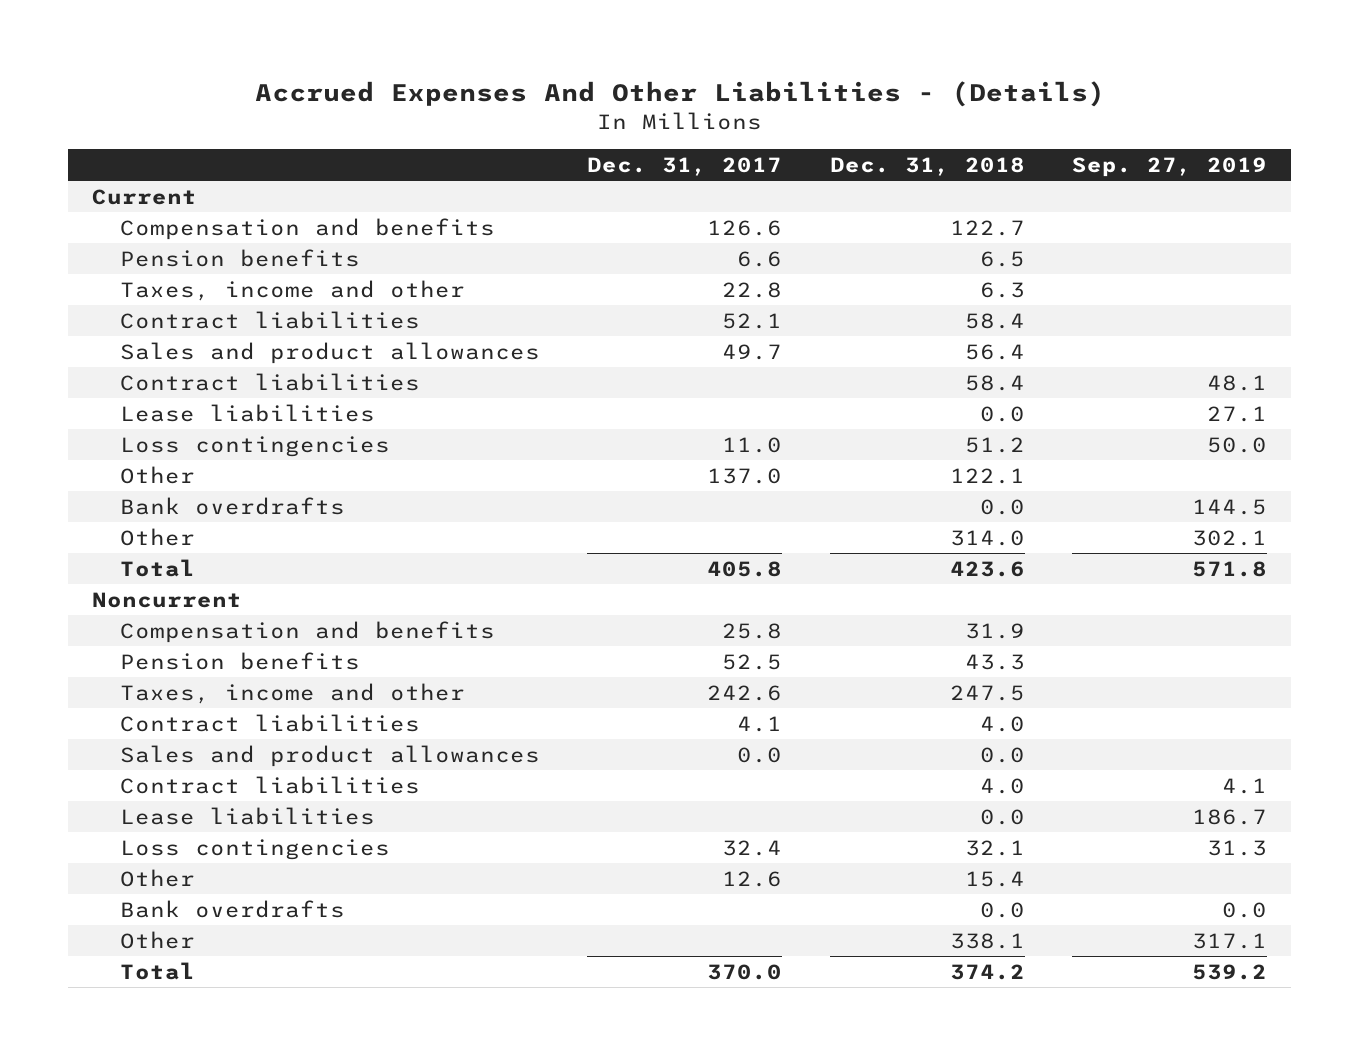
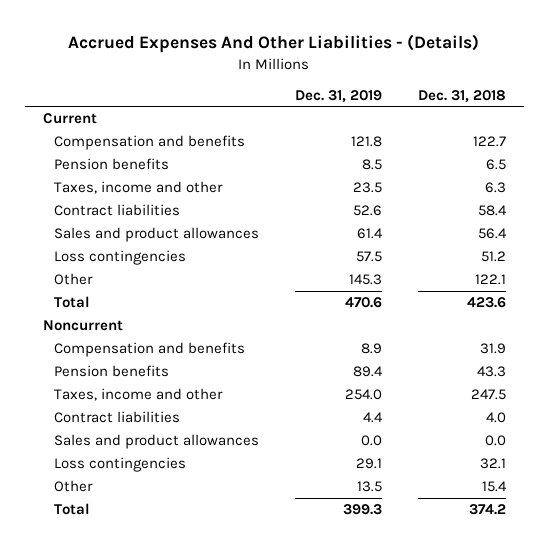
- | Dec. 31, 2017 | Dec. 31, 2018 | Sep. 27, 2019
+ | Dec. 31, 2019 | Dec. 31, 2018
- Contract liabilities | | 58.4 | 48.1
- Lease liabilities | | 0.0 | 27.1
- Bank overdrafts | | 0.0 | 144.5
- Other | | 314.0 | 302.1
- Contract liabilities | | 4.0 | 4.1
- Lease liabilities | | 0.0 | 186.7
- Bank overdrafts | | 0.0 | 0.0
- Other | | 338.1 | 317.1

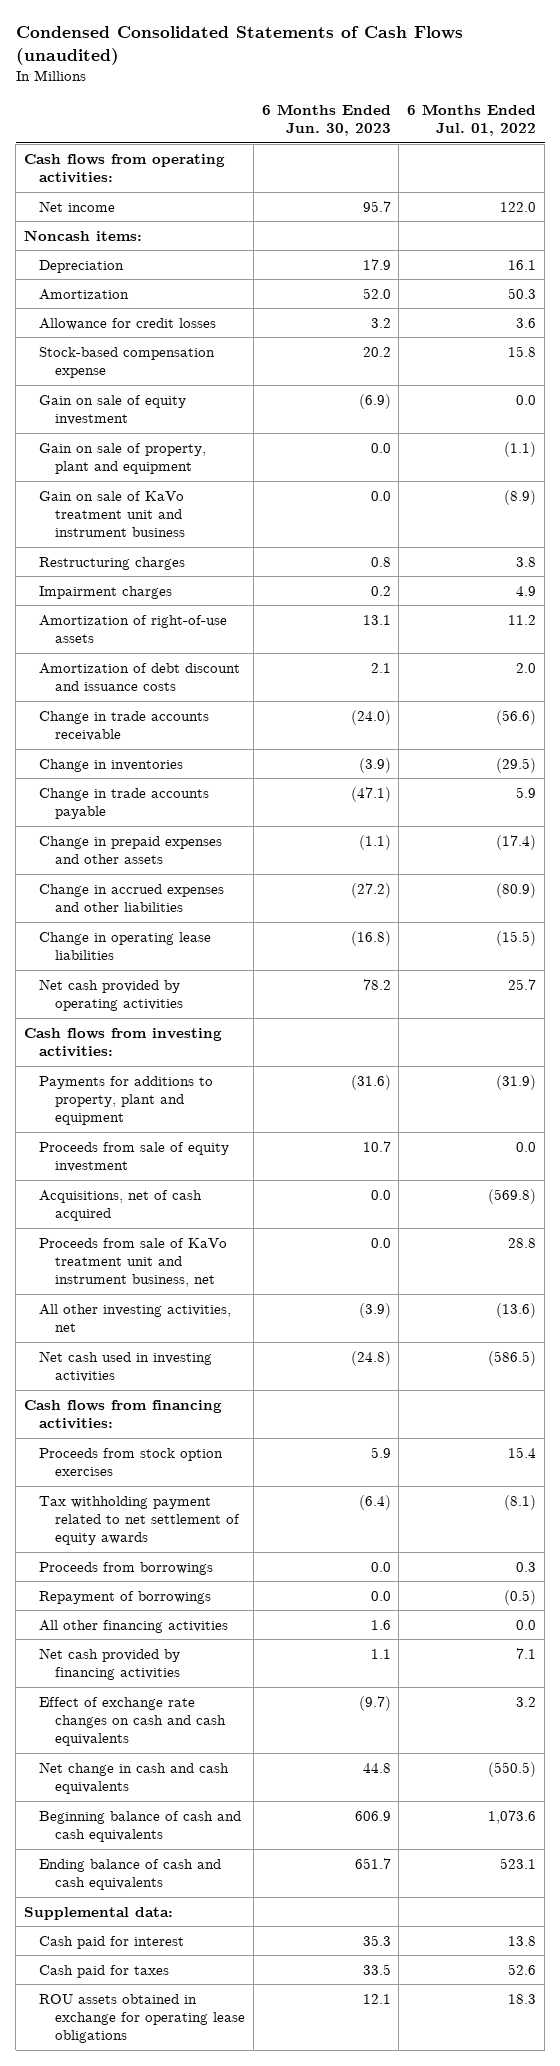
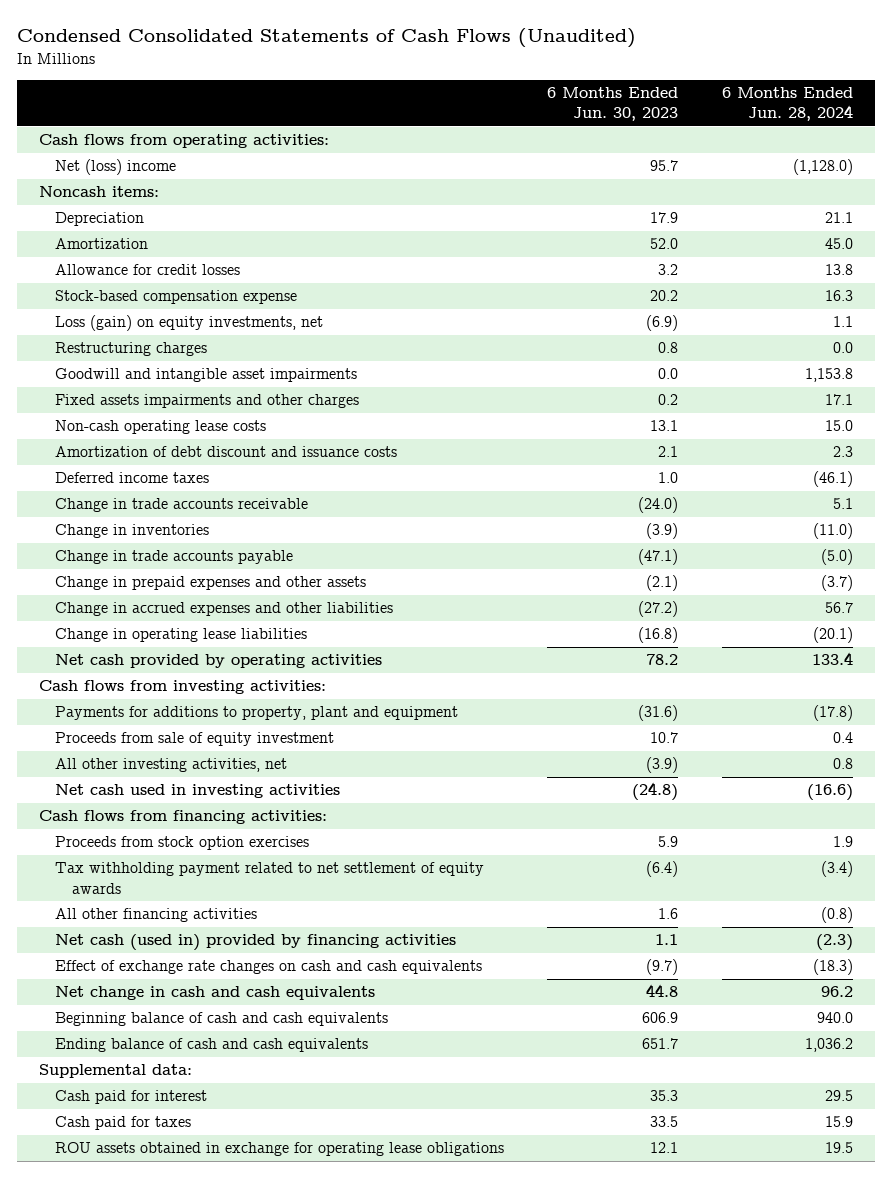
- Condensed Consolidated Statements of Cash Flows (unaudited)
+ Condensed Consolidated Statements of Cash Flows (Unaudited)
- | 6 Months Ended Jun. 30, 2023 | 6 Months Ended Jul. 01, 2022
+ | 6 Months Ended Jun. 30, 2023 | 6 Months Ended Jun. 28, 2024
- Net income | 95.7 | 122.0
+ Net (loss) income | 95.7 | (1,128.0)
- Gain on sale of equity investment | (6.9) | 0.0
- Gain on sale of property, plant and equipment | 0.0 | (1.1)
- Gain on sale of KaVo treatment unit and instrument business | 0.0 | (8.9)
+ Loss (gain) on equity investments, net | (6.9) | 1.1
- Impairment charges | 0.2 | 4.9
- Amortization of right-of-use assets | 13.1 | 11.2
+ Goodwill and intangible asset impairments | 0.0 | 1,153.8
+ Fixed assets impairments and other charges | 0.2 | 17.1
+ Non-cash operating lease costs | 13.1 | 15.0
+ Deferred income taxes | 1.0 | (46.1)
- Change in prepaid expenses and other assets | (1.1) | (17.4)
+ Change in prepaid expenses and other assets | (2.1) | (3.7)
- Acquisitions, net of cash acquired | 0.0 | (569.8)
- Proceeds from sale of KaVo treatment unit and instrument business, net | 0.0 | 28.8
- Proceeds from borrowings | 0.0 | 0.3
- Repayment of borrowings | 0.0 | (0.5)
- Net cash provided by financing activities | 1.1 | 7.1
+ Net cash (used in) provided by financing activities | 1.1 | (2.3)

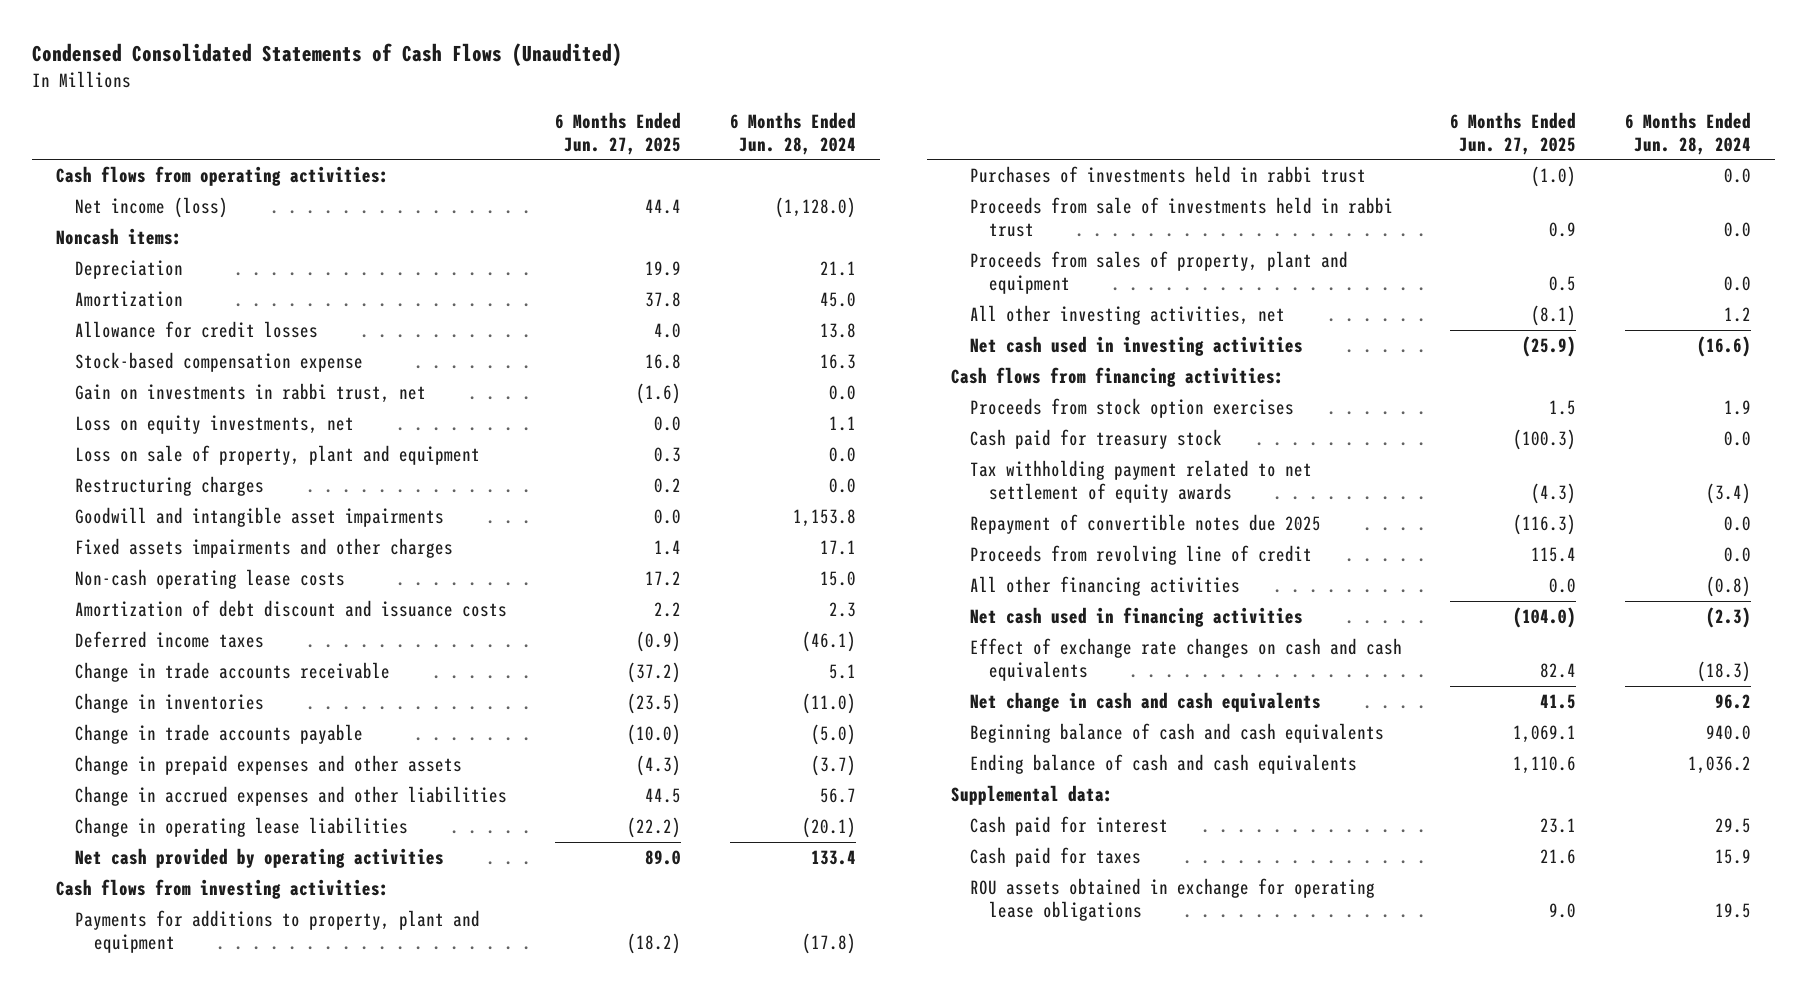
- | 6 Months Ended Jun. 30, 2023 | 6 Months Ended Jun. 28, 2024
+ | 6 Months Ended Jun. 27, 2025 | 6 Months Ended Jun. 28, 2024
- Net (loss) income | 95.7 | (1,128.0)
+ Net income (loss) | 44.4 | (1,128.0)
- Loss (gain) on equity investments, net | (6.9) | 1.1
+ Gain on investments in rabbi trust, net | (1.6) | 0.0
+ Loss on equity investments, net | 0.0 | 1.1
+ Loss on sale of property, plant and equipment | 0.3 | 0.0
- Proceeds from sale of equity investment | 10.7 | 0.4
- All other investing activities, net | (3.9) | 0.8
+ Purchases of investments held in rabbi trust | (1.0) | 0.0
+ Proceeds from sale of investments held in rabbi trust | 0.9 | 0.0
+ Proceeds from sales of property, plant and equipment | 0.5 | 0.0
+ All other investing activities, net | (8.1) | 1.2
+ Cash paid for treasury stock | (100.3) | 0.0
+ Repayment of convertible notes due 2025 | (116.3) | 0.0
+ Proceeds from revolving line of credit | 115.4 | 0.0
- Net cash (used in) provided by financing activities | 1.1 | (2.3)
+ Net cash used in financing activities | (104.0) | (2.3)

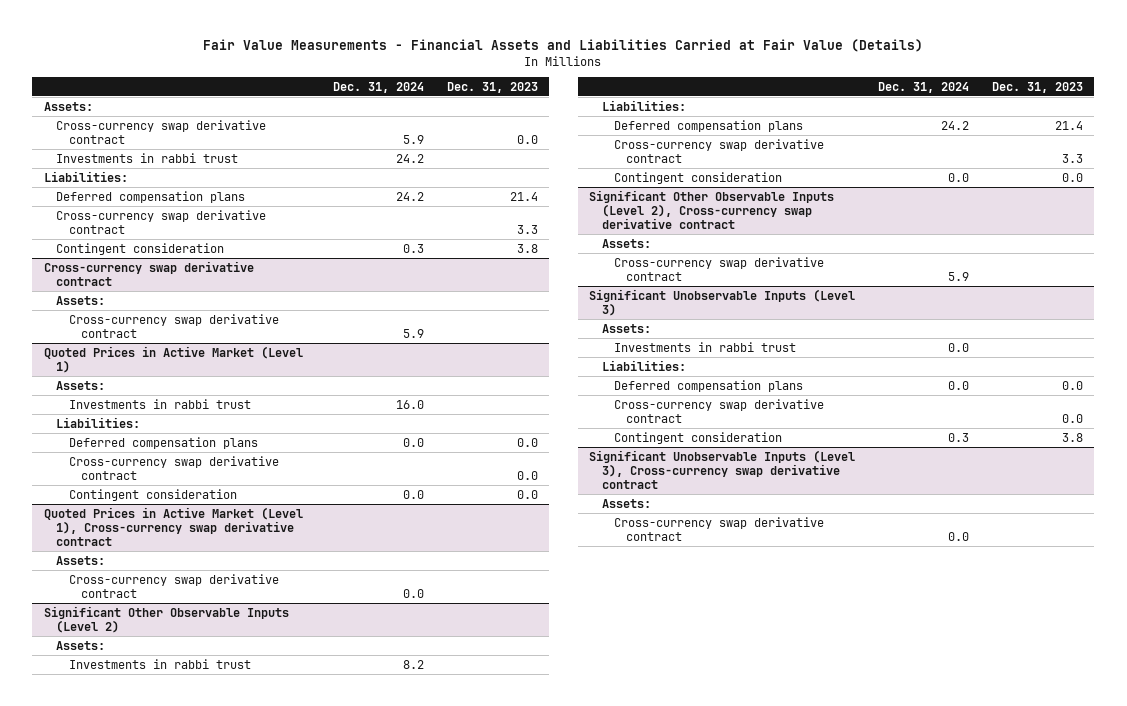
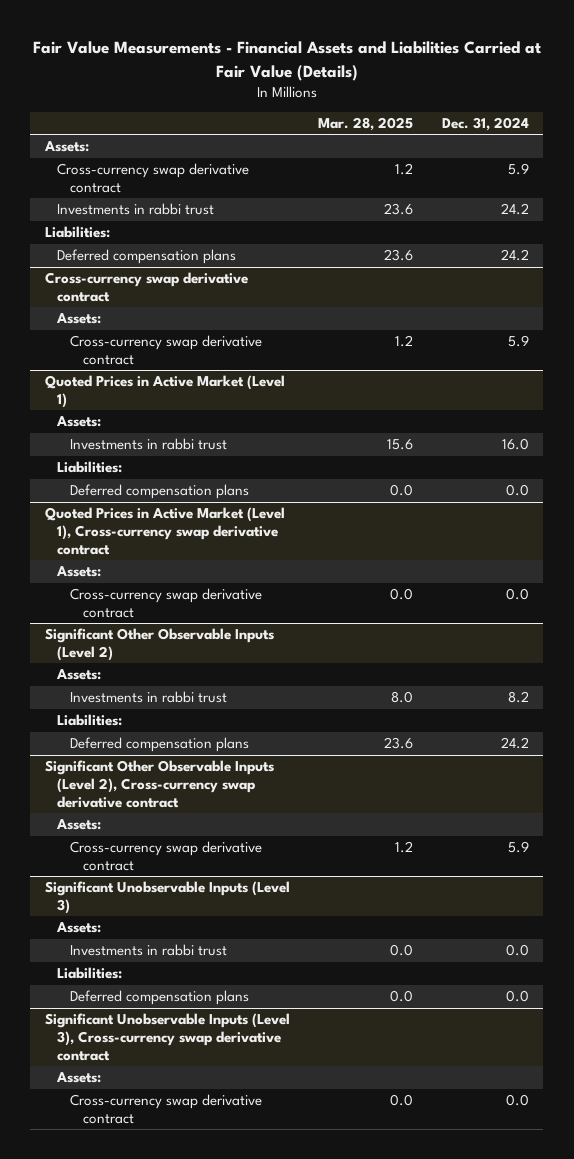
- | Dec. 31, 2024 | Dec. 31, 2023
+ | Mar. 28, 2025 | Dec. 31, 2024
- Cross-currency swap derivative contract | | 3.3
- Contingent consideration | 0.3 | 3.8
@ Quoted Prices in Active Market (Level 1)
- Cross-currency swap derivative contract | | 0.0
- Contingent consideration | 0.0 | 0.0
@ Significant Other Observable Inputs (Level 2)
- Cross-currency swap derivative contract | | 3.3
- Contingent consideration | 0.0 | 0.0
@ Significant Unobservable Inputs (Level 3)
- Cross-currency swap derivative contract | | 0.0
- Contingent consideration | 0.3 | 3.8

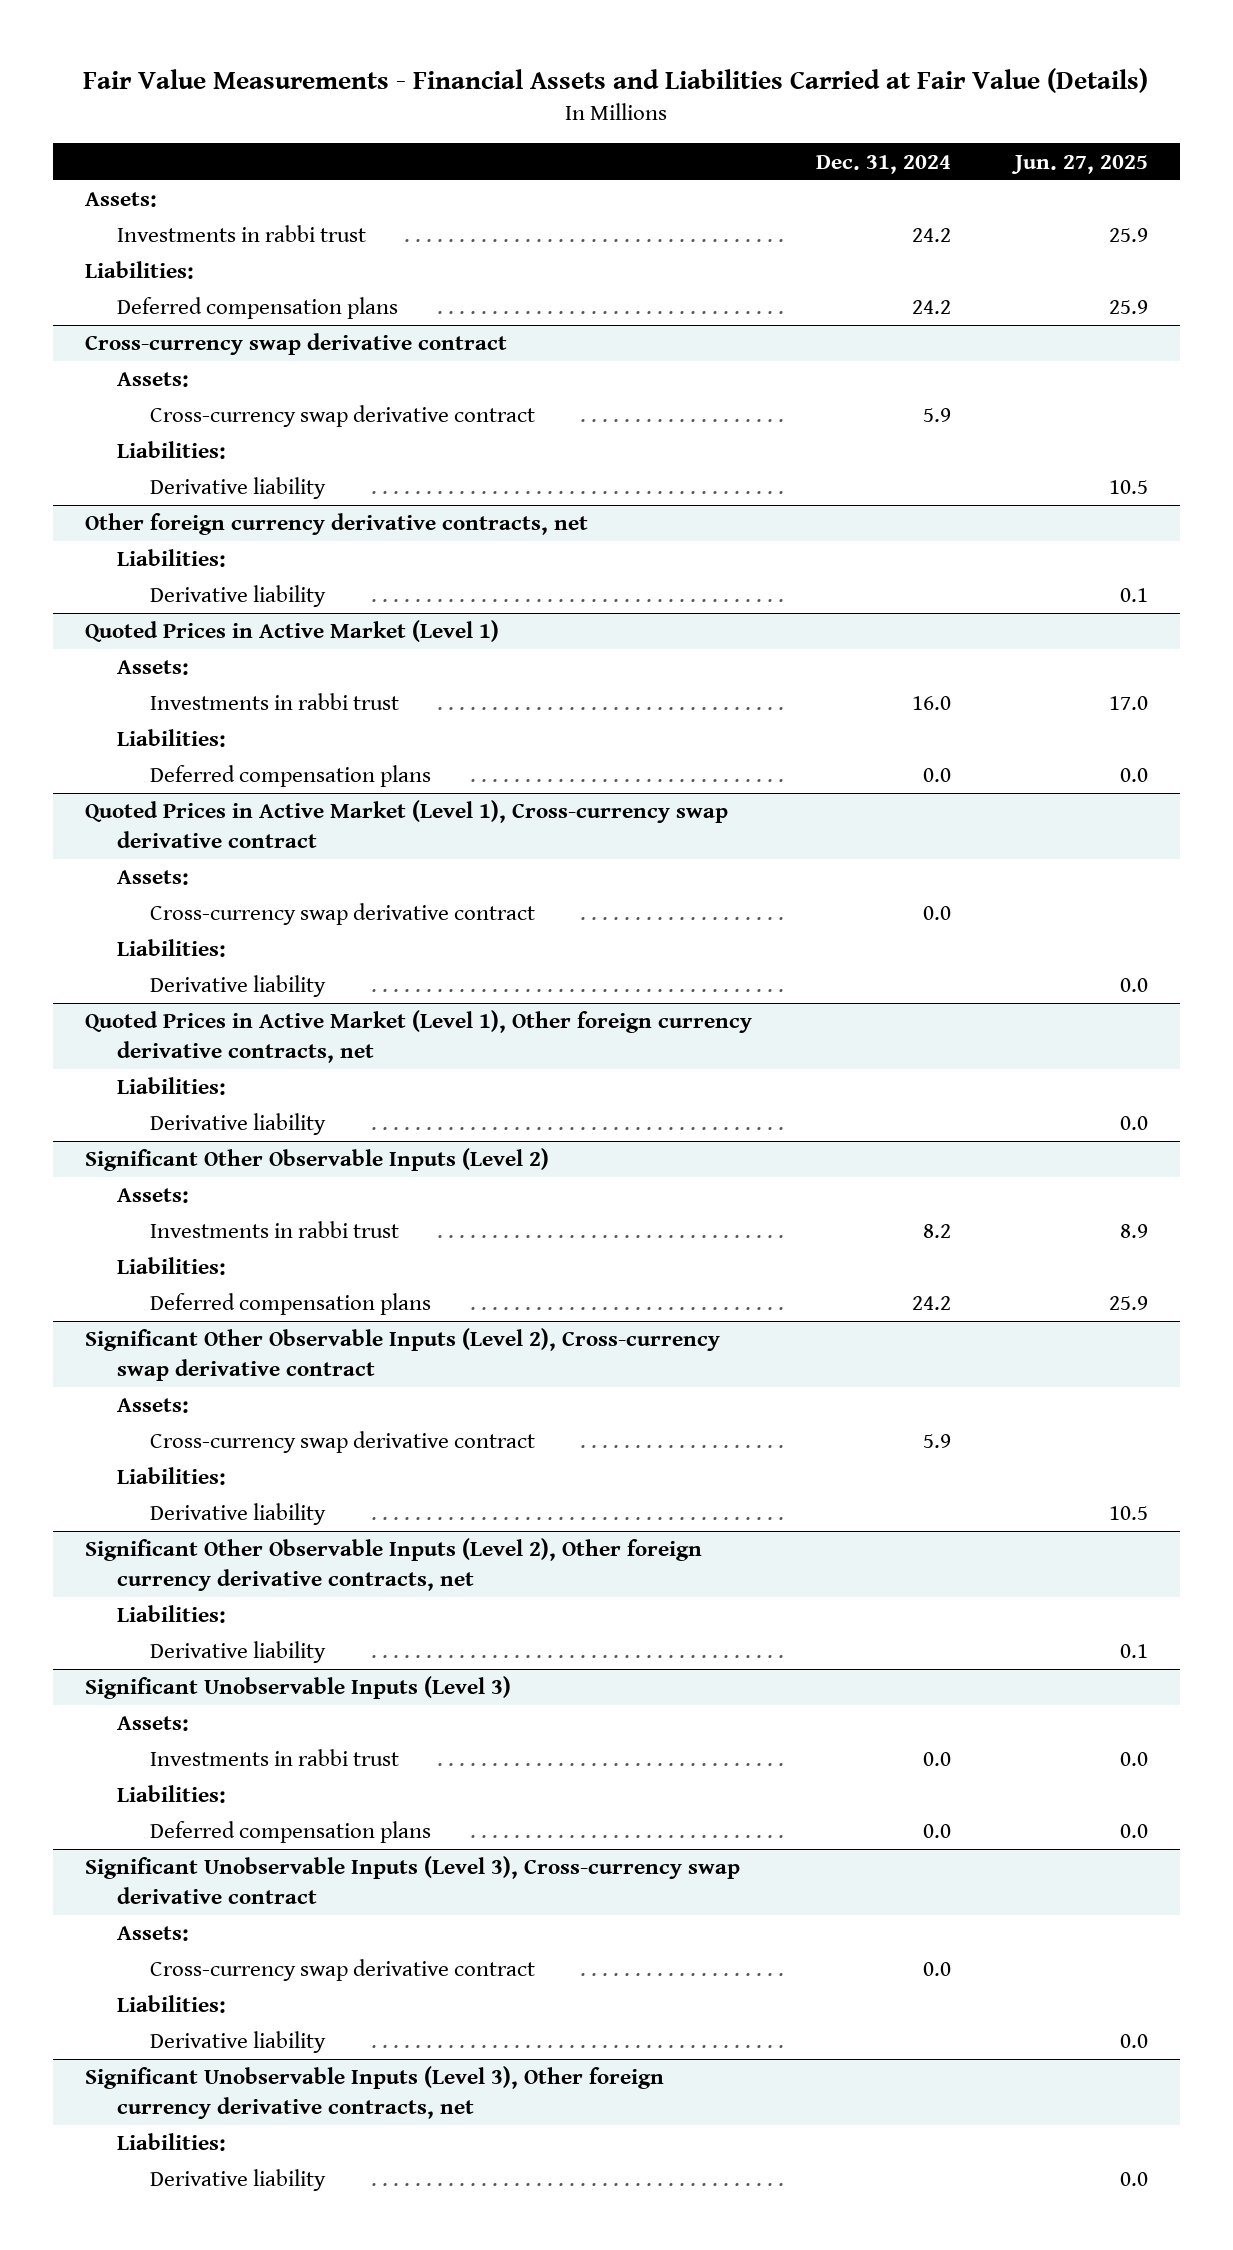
- | Mar. 28, 2025 | Dec. 31, 2024
+ | Dec. 31, 2024 | Jun. 27, 2025
- Cross-currency swap derivative contract | 1.2 | 5.9
@ Cross-currency swap derivative contract
+ Liabilities:
+ Derivative liability | | 10.5
+ Other foreign currency derivative contracts, net
+ Liabilities:
+ Derivative liability | | 0.1
@ Quoted Prices in Active Market (Level 1), Cross-currency swap derivative contract
+ Liabilities:
+ Derivative liability | | 0.0
+ Quoted Prices in Active Market (Level 1), Other foreign currency derivative contracts, net
+ Liabilities:
+ Derivative liability | | 0.0
@ Significant Other Observable Inputs (Level 2), Cross-currency swap derivative contract
+ Liabilities:
+ Derivative liability | | 10.5
+ Significant Other Observable Inputs (Level 2), Other foreign currency derivative contracts, net
+ Liabilities:
+ Derivative liability | | 0.1
@ Significant Unobservable Inputs (Level 3), Cross-currency swap derivative contract
+ Liabilities:
+ Derivative liability | | 0.0
+ Significant Unobservable Inputs (Level 3), Other foreign currency derivative contracts, net
+ Liabilities:
+ Derivative liability | | 0.0

